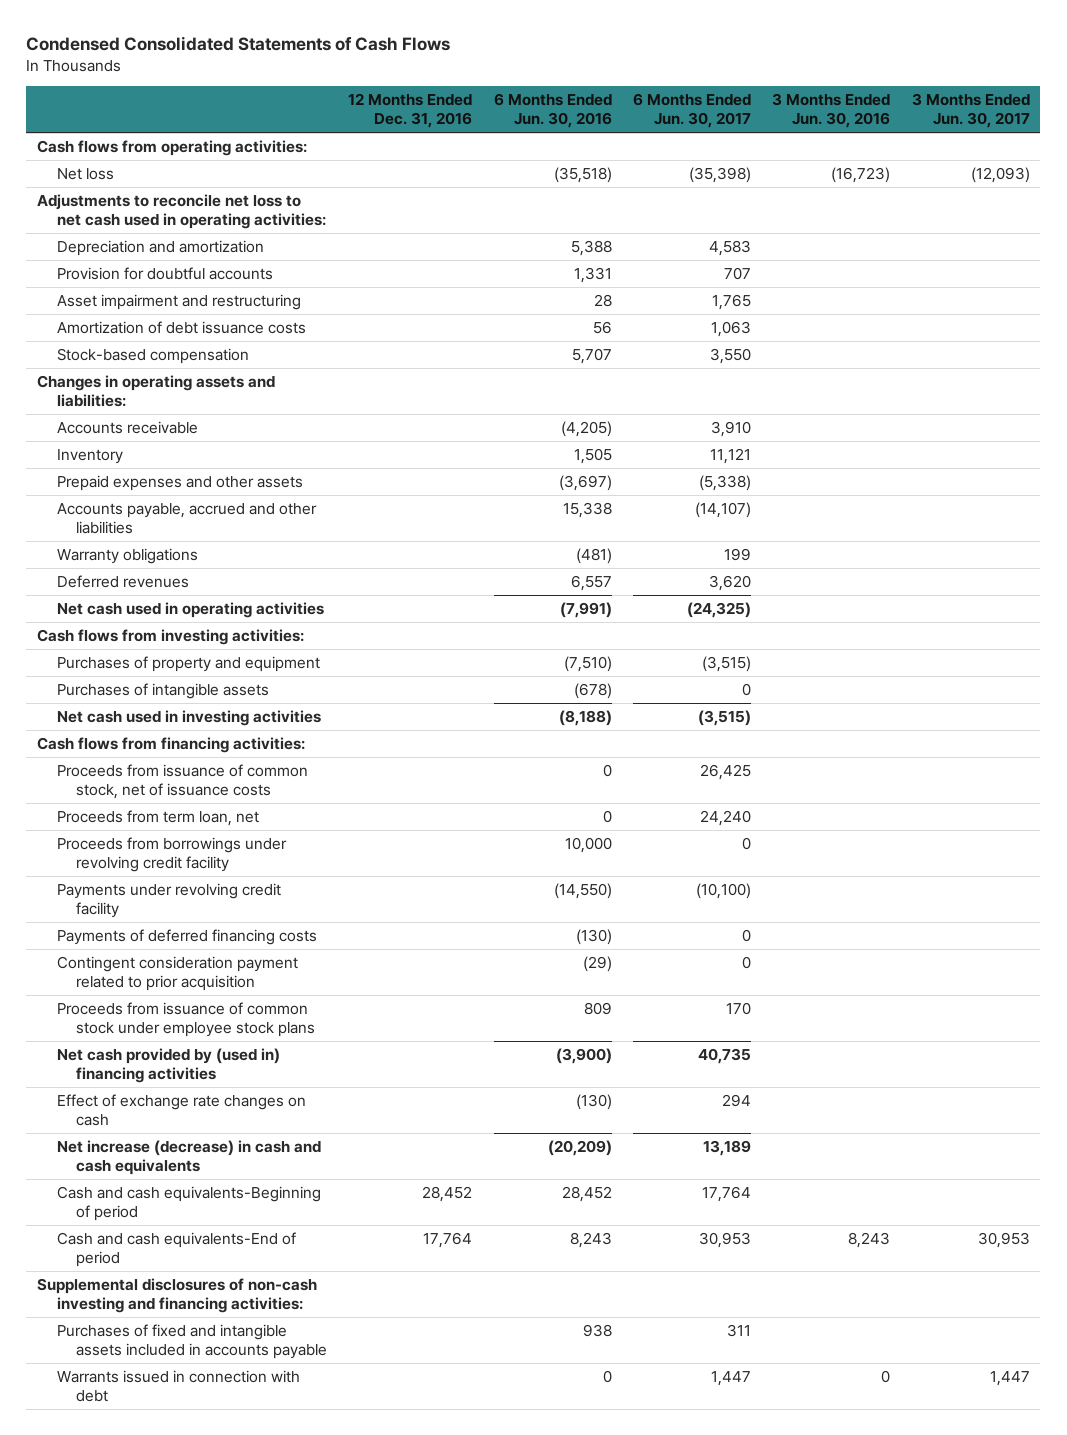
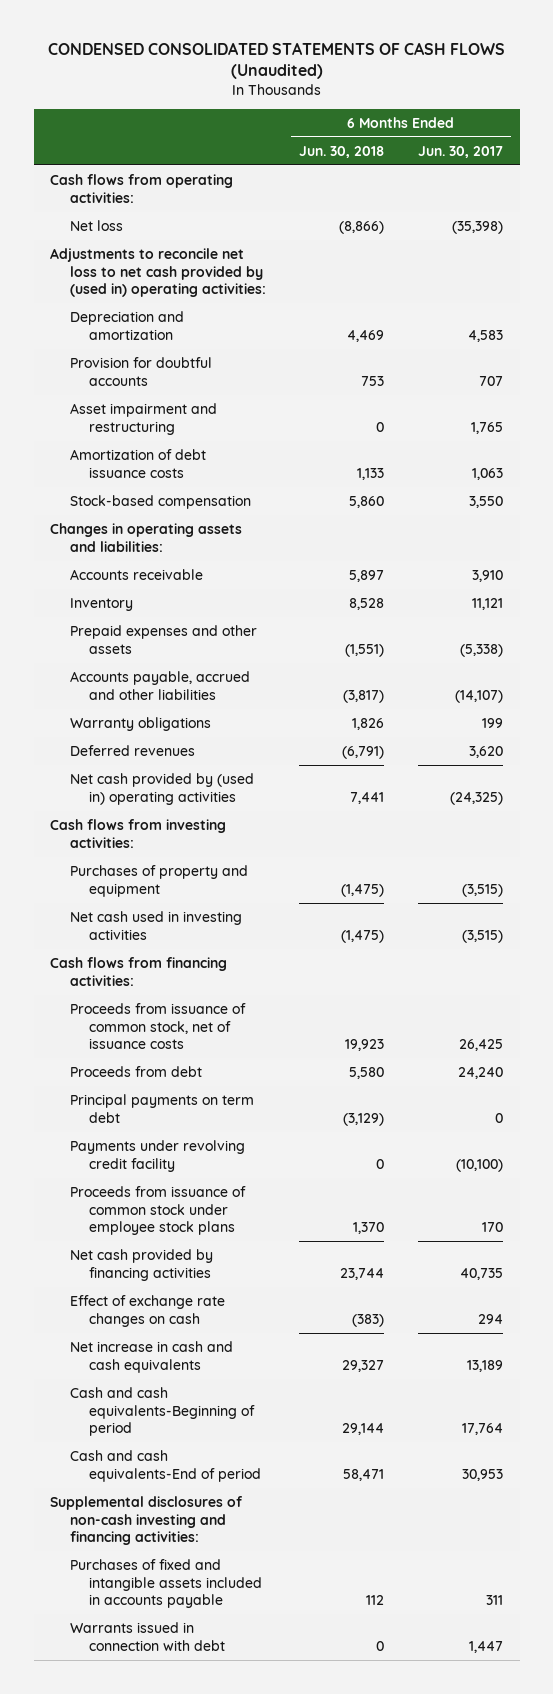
- Condensed Consolidated Statements of Cash Flows
+ CONDENSED CONSOLIDATED STATEMENTS OF CASH FLOWS (Unaudited)
- | 12 Months Ended Dec. 31, 2016 | 6 Months Ended Jun. 30, 2016 | 6 Months Ended Jun. 30, 2017 | 3 Months Ended Jun. 30, 2016 | 3 Months Ended Jun. 30, 2017
+ | 6 Months Ended Jun. 30, 2018 | 6 Months Ended Jun. 30, 2017
- Adjustments to reconcile net loss to net cash used in operating activities:
+ Adjustments to reconcile net loss to net cash provided by (used in) operating activities:
- Net cash used in operating activities | | (7,991) | (24,325) | |
+ Net cash provided by (used in) operating activities | 7,441 | (24,325)
- Purchases of intangible assets | | (678) | 0 | |
- Proceeds from term loan, net | | 0 | 24,240 | |
- Proceeds from borrowings under revolving credit facility | | 10,000 | 0 | |
+ Proceeds from debt | 5,580 | 24,240
+ Principal payments on term debt | (3,129) | 0
- Payments of deferred financing costs | | (130) | 0 | |
- Contingent consideration payment related to prior acquisition | | (29) | 0 | |
- Net cash provided by (used in) financing activities | | (3,900) | 40,735 | |
+ Net cash provided by financing activities | 23,744 | 40,735
- Net increase (decrease) in cash and cash equivalents | | (20,209) | 13,189 | |
+ Net increase in cash and cash equivalents | 29,327 | 13,189

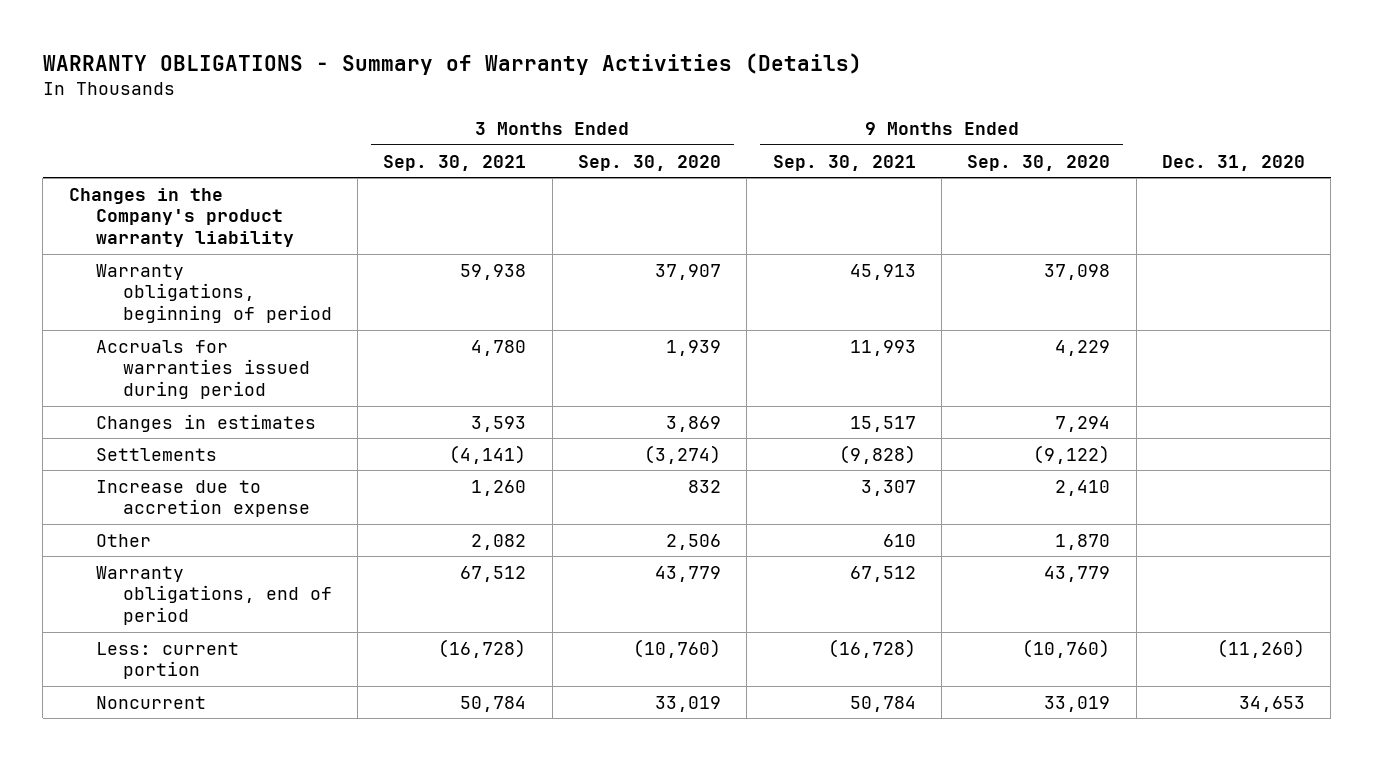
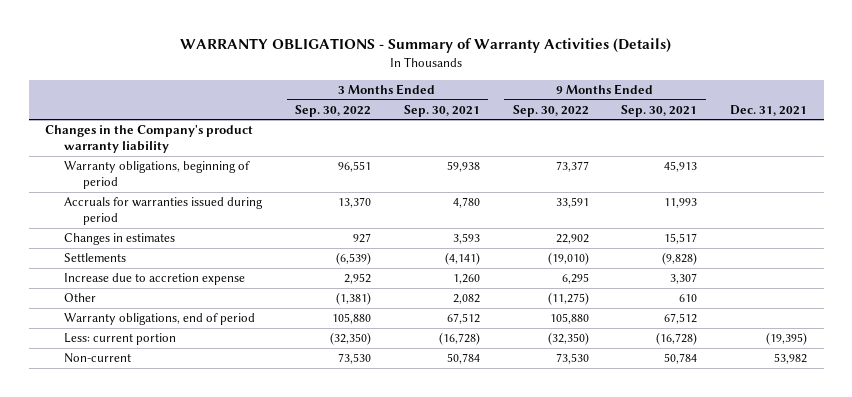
- | 3 Months Ended Sep. 30, 2021 | 3 Months Ended Sep. 30, 2020 | 9 Months Ended Sep. 30, 2021 | 9 Months Ended Sep. 30, 2020 | Dec. 31, 2020
+ | 3 Months Ended Sep. 30, 2022 | 3 Months Ended Sep. 30, 2021 | 9 Months Ended Sep. 30, 2022 | 9 Months Ended Sep. 30, 2021 | Dec. 31, 2021
- Noncurrent | 50,784 | 33,019 | 50,784 | 33,019 | 34,653
+ Non-current | 73,530 | 50,784 | 73,530 | 50,784 | 53,982

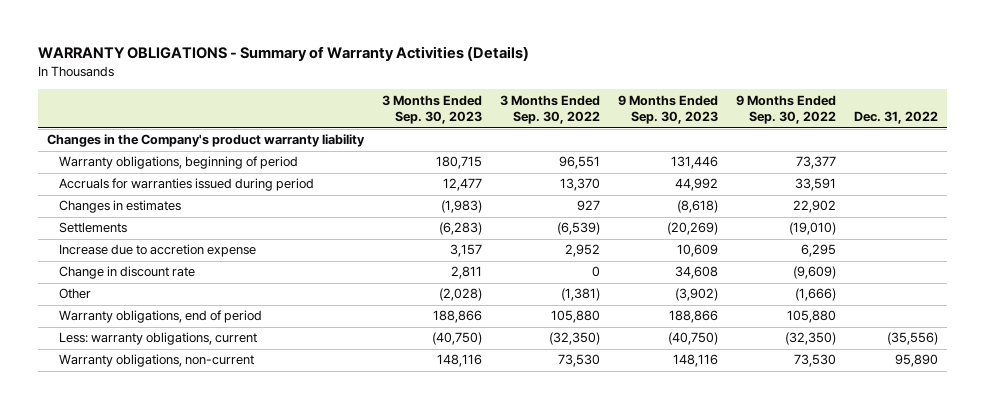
- | 3 Months Ended Sep. 30, 2022 | 3 Months Ended Sep. 30, 2021 | 9 Months Ended Sep. 30, 2022 | 9 Months Ended Sep. 30, 2021 | Dec. 31, 2021
+ | 3 Months Ended Sep. 30, 2023 | 3 Months Ended Sep. 30, 2022 | 9 Months Ended Sep. 30, 2023 | 9 Months Ended Sep. 30, 2022 | Dec. 31, 2022
- Other | (1,381) | 2,082 | (11,275) | 610 |
+ Change in discount rate | 2,811 | 0 | 34,608 | (9,609) |
+ Other | (2,028) | (1,381) | (3,902) | (1,666) |
- Less: current portion | (32,350) | (16,728) | (32,350) | (16,728) | (19,395)
- Non-current | 73,530 | 50,784 | 73,530 | 50,784 | 53,982
+ Less: warranty obligations, current | (40,750) | (32,350) | (40,750) | (32,350) | (35,556)
+ Warranty obligations, non-current | 148,116 | 73,530 | 148,116 | 73,530 | 95,890

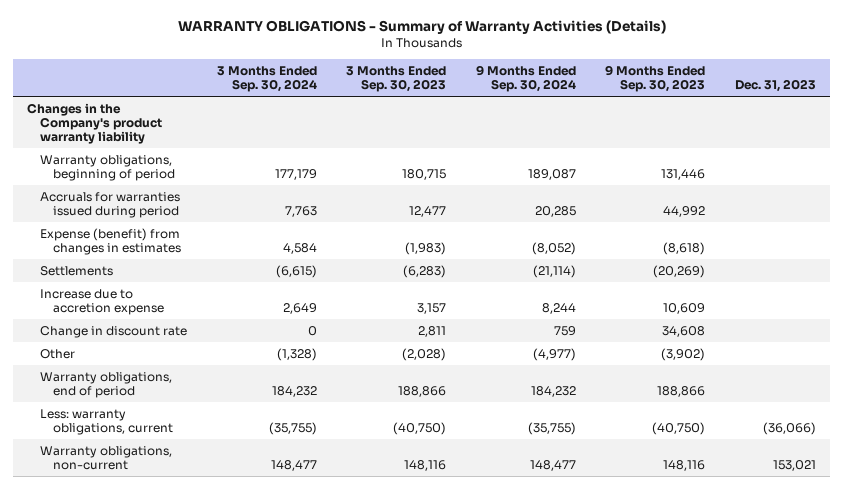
- | 3 Months Ended Sep. 30, 2023 | 3 Months Ended Sep. 30, 2022 | 9 Months Ended Sep. 30, 2023 | 9 Months Ended Sep. 30, 2022 | Dec. 31, 2022
+ | 3 Months Ended Sep. 30, 2024 | 3 Months Ended Sep. 30, 2023 | 9 Months Ended Sep. 30, 2024 | 9 Months Ended Sep. 30, 2023 | Dec. 31, 2023
- Changes in estimates | (1,983) | 927 | (8,618) | 22,902 |
+ Expense (benefit) from changes in estimates | 4,584 | (1,983) | (8,052) | (8,618) |

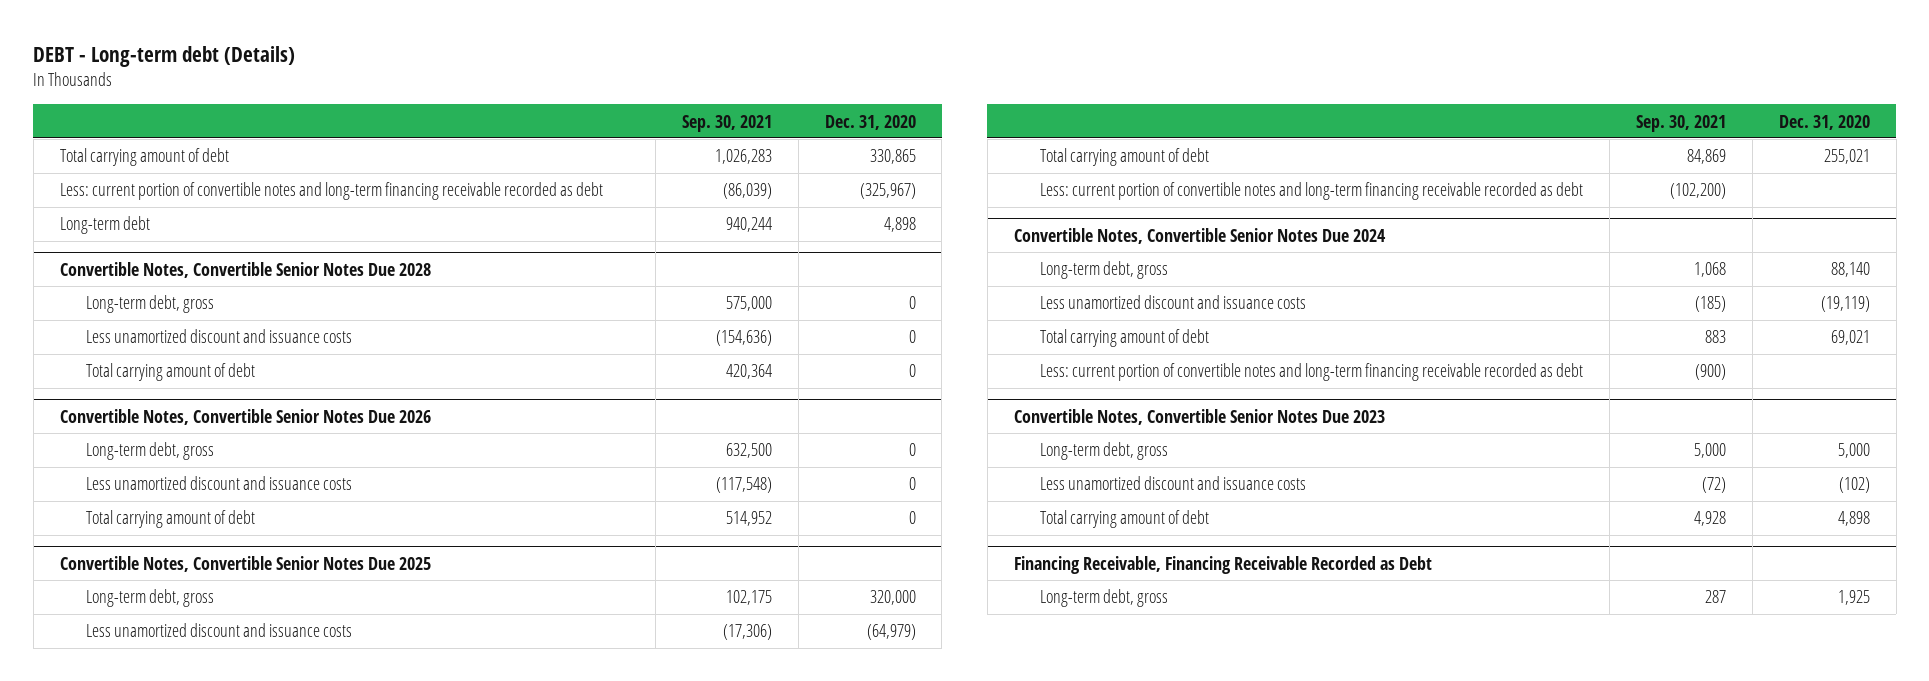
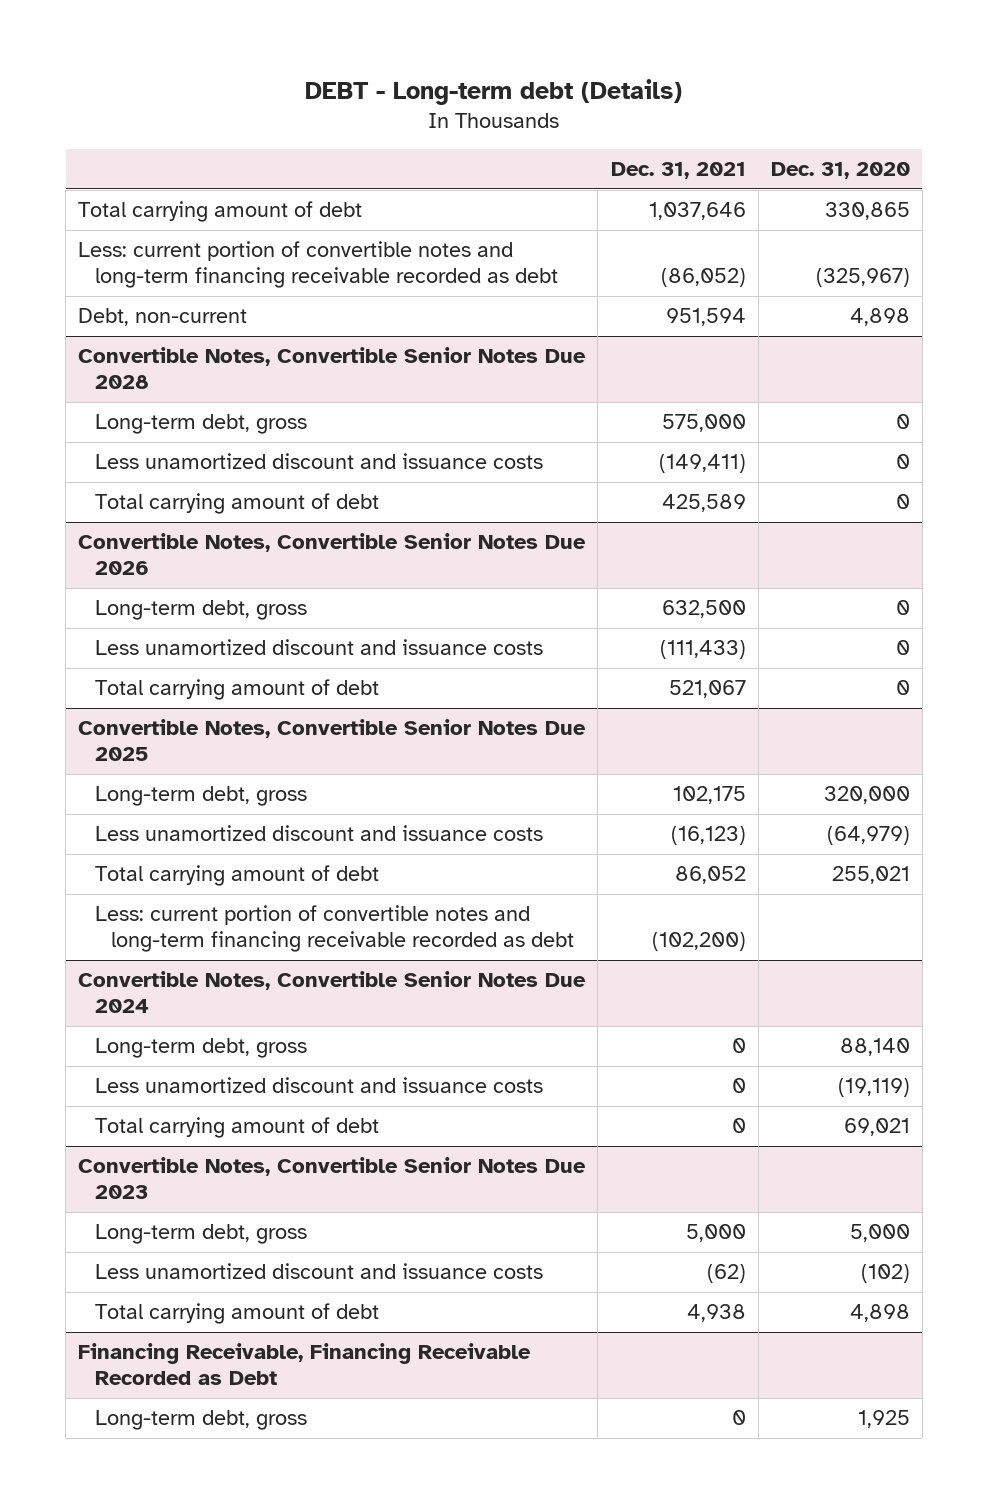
- | Sep. 30, 2021 | Dec. 31, 2020
+ | Dec. 31, 2021 | Dec. 31, 2020
- Long-term debt | 940,244 | 4,898
+ Debt, non-current | 951,594 | 4,898
@ Convertible Notes, Convertible Senior Notes Due 2024
- Less: current portion of convertible notes and long-term financing receivable recorded as debt | (900) |

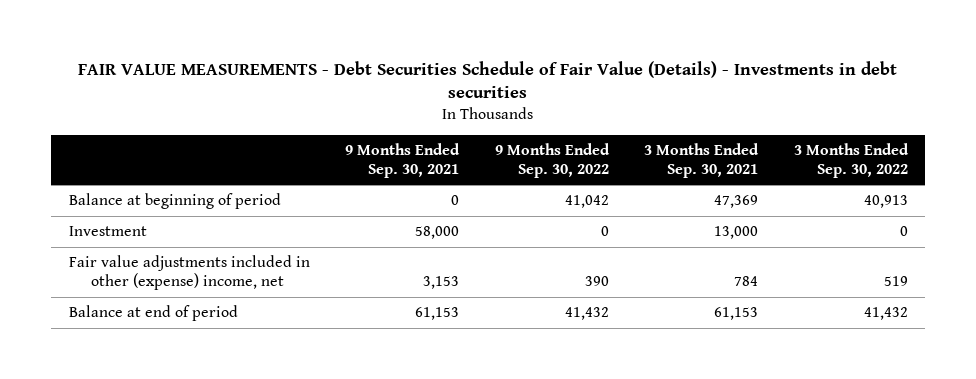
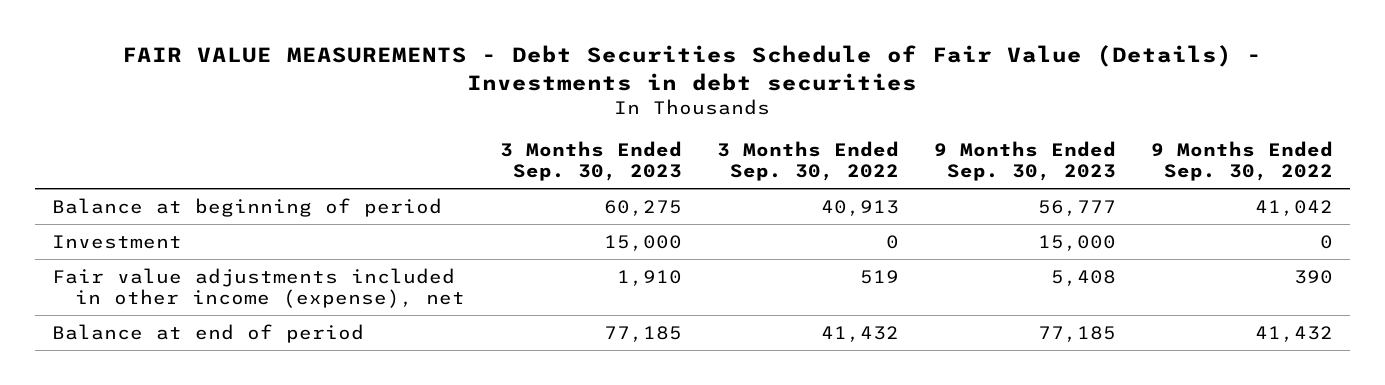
- | 9 Months Ended Sep. 30, 2021 | 9 Months Ended Sep. 30, 2022 | 3 Months Ended Sep. 30, 2021 | 3 Months Ended Sep. 30, 2022
+ | 3 Months Ended Sep. 30, 2023 | 3 Months Ended Sep. 30, 2022 | 9 Months Ended Sep. 30, 2023 | 9 Months Ended Sep. 30, 2022
- Fair value adjustments included in other (expense) income, net | 3,153 | 390 | 784 | 519
+ Fair value adjustments included in other income (expense), net | 1,910 | 519 | 5,408 | 390

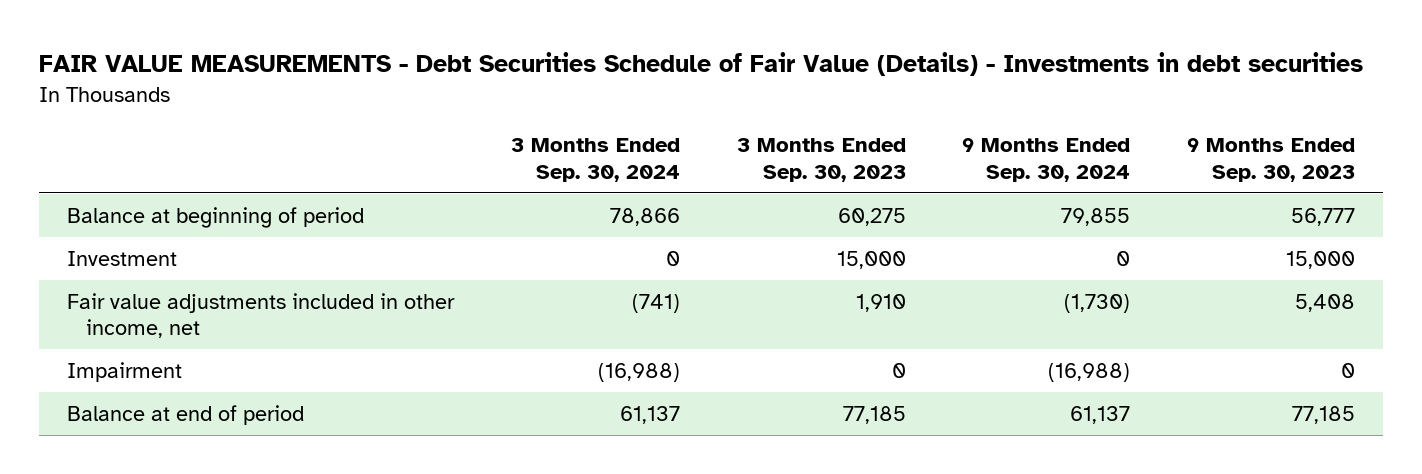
- | 3 Months Ended Sep. 30, 2023 | 3 Months Ended Sep. 30, 2022 | 9 Months Ended Sep. 30, 2023 | 9 Months Ended Sep. 30, 2022
+ | 3 Months Ended Sep. 30, 2024 | 3 Months Ended Sep. 30, 2023 | 9 Months Ended Sep. 30, 2024 | 9 Months Ended Sep. 30, 2023
- Fair value adjustments included in other income (expense), net | 1,910 | 519 | 5,408 | 390
+ Fair value adjustments included in other income, net | (741) | 1,910 | (1,730) | 5,408
+ Impairment | (16,988) | 0 | (16,988) | 0

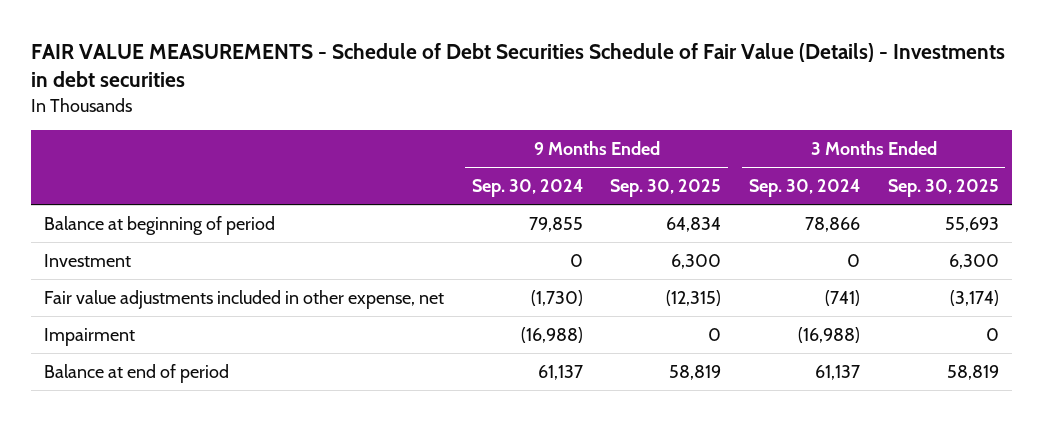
- FAIR VALUE MEASUREMENTS - Debt Securities Schedule of Fair Value (Details) - Investments in debt securities
+ FAIR VALUE MEASUREMENTS - Schedule of Debt Securities Schedule of Fair Value (Details) - Investments in debt securities
- | 3 Months Ended Sep. 30, 2024 | 3 Months Ended Sep. 30, 2023 | 9 Months Ended Sep. 30, 2024 | 9 Months Ended Sep. 30, 2023
+ | 9 Months Ended Sep. 30, 2024 | 9 Months Ended Sep. 30, 2025 | 3 Months Ended Sep. 30, 2024 | 3 Months Ended Sep. 30, 2025
- Fair value adjustments included in other income, net | (741) | 1,910 | (1,730) | 5,408
+ Fair value adjustments included in other expense, net | (1,730) | (12,315) | (741) | (3,174)

